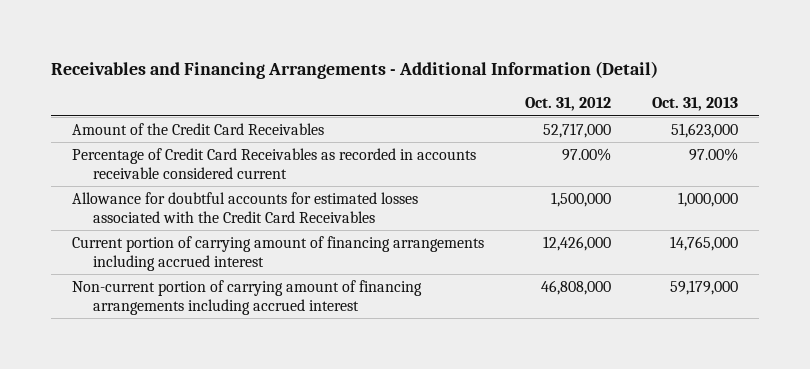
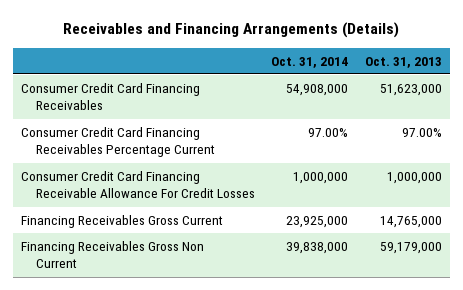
- Receivables and Financing Arrangements - Additional Information (Detail)
+ Receivables and Financing Arrangements (Details)
- | Oct. 31, 2012 | Oct. 31, 2013
+ | Oct. 31, 2014 | Oct. 31, 2013
- Amount of the Credit Card Receivables | 52,717,000 | 51,623,000
- Percentage of Credit Card Receivables as recorded in accounts receivable considered current | 97.00% | 97.00%
- Allowance for doubtful accounts for estimated losses associated with the Credit Card Receivables | 1,500,000 | 1,000,000
- Current portion of carrying amount of financing arrangements including accrued interest | 12,426,000 | 14,765,000
- Non-current portion of carrying amount of financing arrangements including accrued interest | 46,808,000 | 59,179,000
+ Consumer Credit Card Financing Receivables | 54,908,000 | 51,623,000
+ Consumer Credit Card Financing Receivables Percentage Current | 97.00% | 97.00%
+ Consumer Credit Card Financing Receivable Allowance For Credit Losses | 1,000,000 | 1,000,000
+ Financing Receivables Gross Current | 23,925,000 | 14,765,000
+ Financing Receivables Gross Non Current | 39,838,000 | 59,179,000

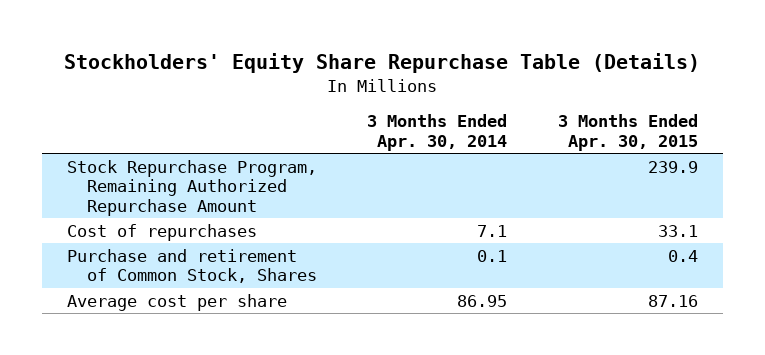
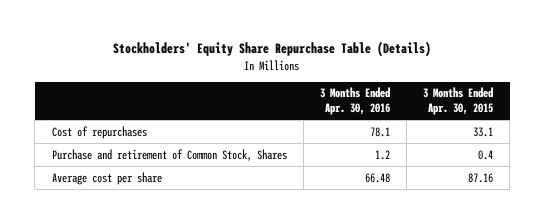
- | 3 Months Ended Apr. 30, 2014 | 3 Months Ended Apr. 30, 2015
+ | 3 Months Ended Apr. 30, 2016 | 3 Months Ended Apr. 30, 2015
- Stock Repurchase Program, Remaining Authorized Repurchase Amount | | 239.9

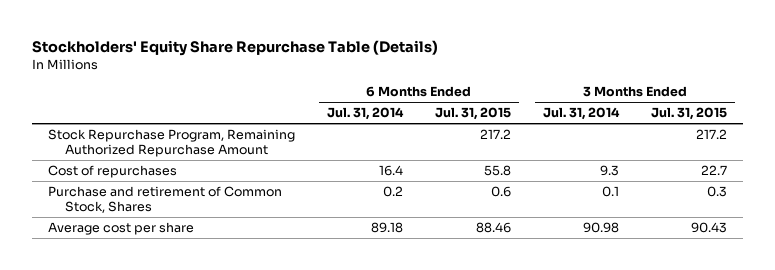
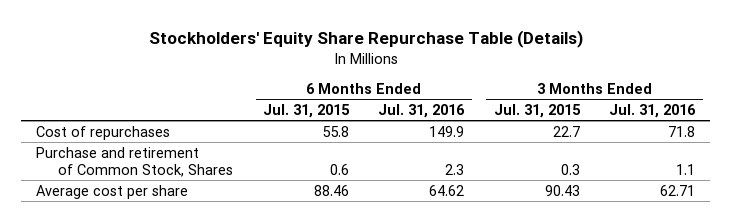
- | 6 Months Ended Jul. 31, 2014 | 6 Months Ended Jul. 31, 2015 | 3 Months Ended Jul. 31, 2014 | 3 Months Ended Jul. 31, 2015
+ | 6 Months Ended Jul. 31, 2015 | 6 Months Ended Jul. 31, 2016 | 3 Months Ended Jul. 31, 2015 | 3 Months Ended Jul. 31, 2016
- Stock Repurchase Program, Remaining Authorized Repurchase Amount | | 217.2 | | 217.2

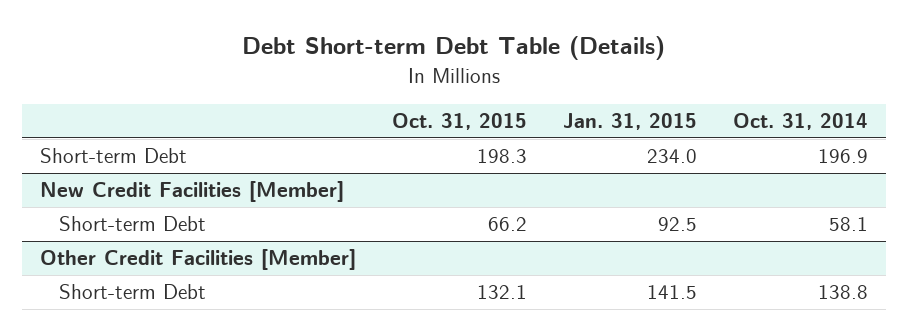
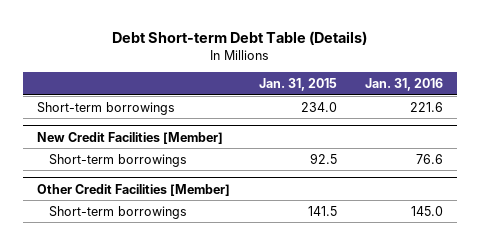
- | Oct. 31, 2015 | Jan. 31, 2015 | Oct. 31, 2014
+ | Jan. 31, 2015 | Jan. 31, 2016
- Short-term Debt | 198.3 | 234.0 | 196.9
+ Short-term borrowings | 234.0 | 221.6
@ New Credit Facilities [Member]
- Short-term Debt | 66.2 | 92.5 | 58.1
+ Short-term borrowings | 92.5 | 76.6
@ Other Credit Facilities [Member]
- Short-term Debt | 132.1 | 141.5 | 138.8
+ Short-term borrowings | 141.5 | 145.0

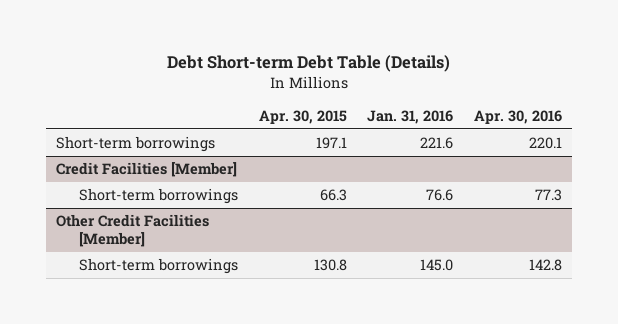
- | Jan. 31, 2015 | Jan. 31, 2016
+ | Apr. 30, 2015 | Jan. 31, 2016 | Apr. 30, 2016
- New Credit Facilities [Member]
+ Credit Facilities [Member]

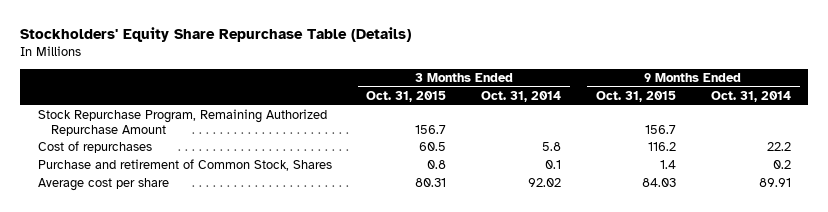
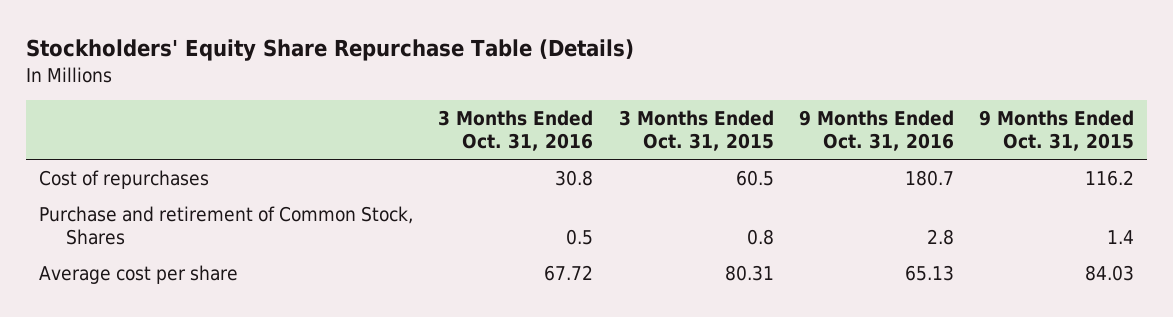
- | 3 Months Ended Oct. 31, 2015 | 3 Months Ended Oct. 31, 2014 | 9 Months Ended Oct. 31, 2015 | 9 Months Ended Oct. 31, 2014
+ | 3 Months Ended Oct. 31, 2016 | 3 Months Ended Oct. 31, 2015 | 9 Months Ended Oct. 31, 2016 | 9 Months Ended Oct. 31, 2015
- Stock Repurchase Program, Remaining Authorized Repurchase Amount | 156.7 | | 156.7 |

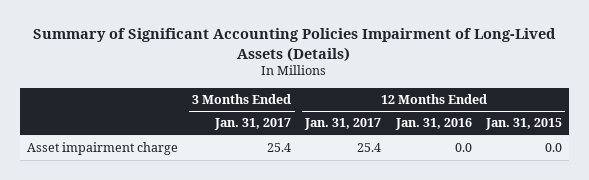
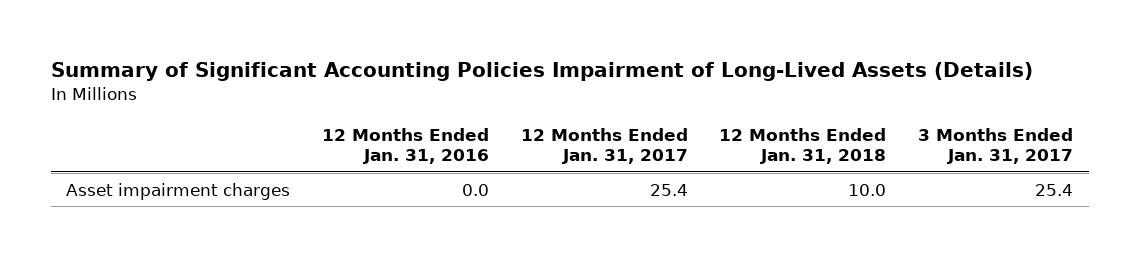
- | 3 Months Ended Jan. 31, 2017 | 12 Months Ended Jan. 31, 2017 | 12 Months Ended Jan. 31, 2016 | 12 Months Ended Jan. 31, 2015
+ | 12 Months Ended Jan. 31, 2016 | 12 Months Ended Jan. 31, 2017 | 12 Months Ended Jan. 31, 2018 | 3 Months Ended Jan. 31, 2017
- Asset impairment charge | 25.4 | 25.4 | 0.0 | 0.0
+ Asset impairment charges | 0.0 | 25.4 | 10.0 | 25.4

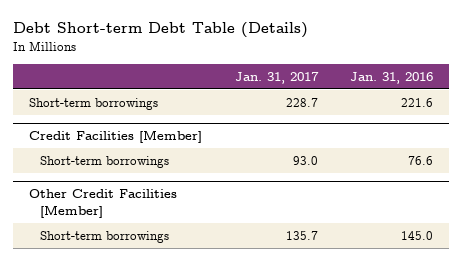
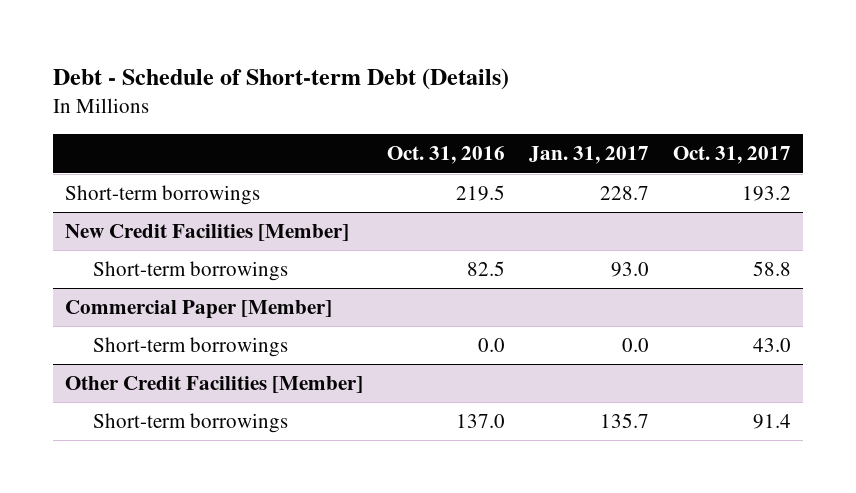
- Debt Short-term Debt Table (Details)
+ Debt - Schedule of Short-term Debt (Details)
- | Jan. 31, 2017 | Jan. 31, 2016
+ | Oct. 31, 2016 | Jan. 31, 2017 | Oct. 31, 2017
- Credit Facilities [Member]
+ New Credit Facilities [Member]
+ Commercial Paper [Member]
+ Short-term borrowings | 0.0 | 0.0 | 43.0

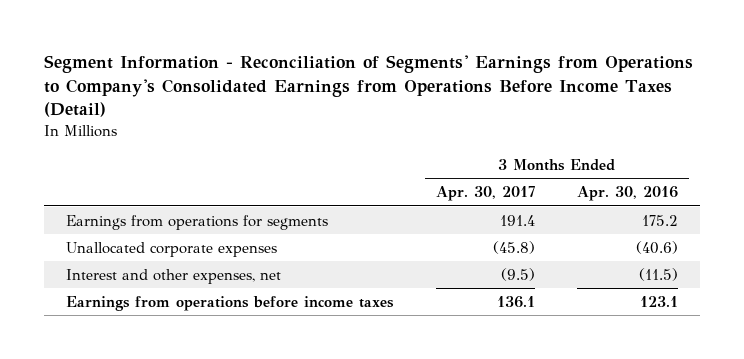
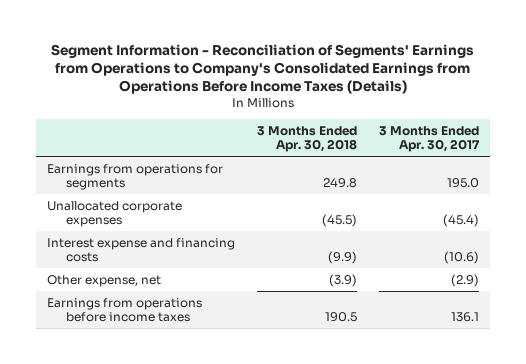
- Segment Information - Reconciliation of Segments' Earnings from Operations to Company's Consolidated Earnings from Operations Before Income Taxes (Detail)
+ Segment Information - Reconciliation of Segments' Earnings from Operations to Company's Consolidated Earnings from Operations Before Income Taxes (Details)
- | 3 Months Ended Apr. 30, 2017 | 3 Months Ended Apr. 30, 2016
+ | 3 Months Ended Apr. 30, 2018 | 3 Months Ended Apr. 30, 2017
- Earnings from operations for segments | 191.4 | 175.2
- Unallocated corporate expenses | (45.8) | (40.6)
- Interest and other expenses, net | (9.5) | (11.5)
+ Earnings from operations for segments | 249.8 | 195.0
+ Unallocated corporate expenses | (45.5) | (45.4)
+ Interest expense and financing costs | (9.9) | (10.6)
+ Other expense, net | (3.9) | (2.9)

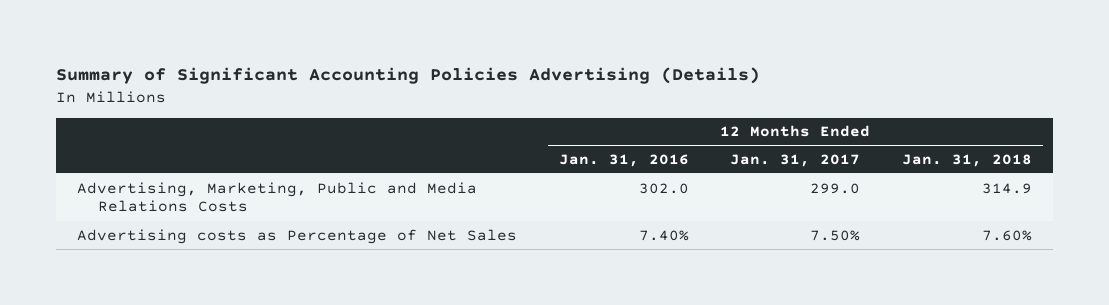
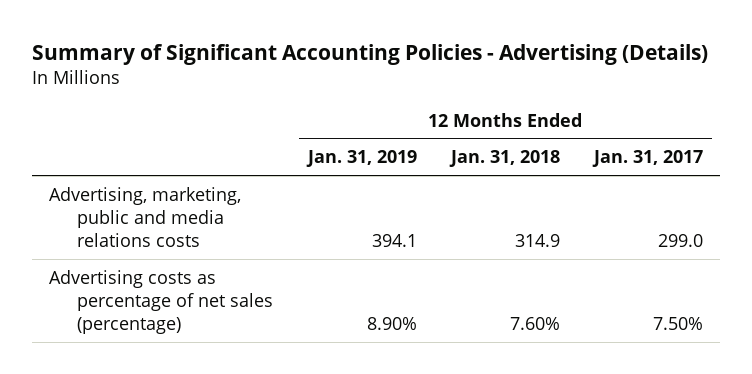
- Summary of Significant Accounting Policies Advertising (Details)
+ Summary of Significant Accounting Policies - Advertising (Details)
- | 12 Months Ended Jan. 31, 2016 | 12 Months Ended Jan. 31, 2017 | 12 Months Ended Jan. 31, 2018
+ | 12 Months Ended Jan. 31, 2019 | 12 Months Ended Jan. 31, 2018 | 12 Months Ended Jan. 31, 2017
- Advertising, Marketing, Public and Media Relations Costs | 302.0 | 299.0 | 314.9
- Advertising costs as Percentage of Net Sales | 7.40% | 7.50% | 7.60%
+ Advertising, marketing, public and media relations costs | 394.1 | 314.9 | 299.0
+ Advertising costs as percentage of net sales (percentage) | 8.90% | 7.60% | 7.50%

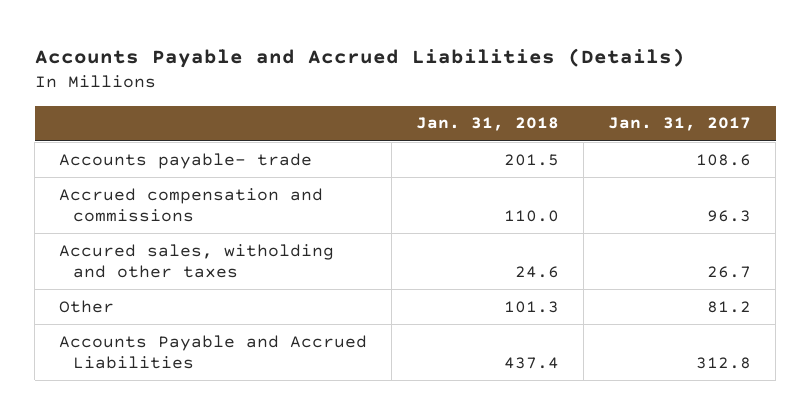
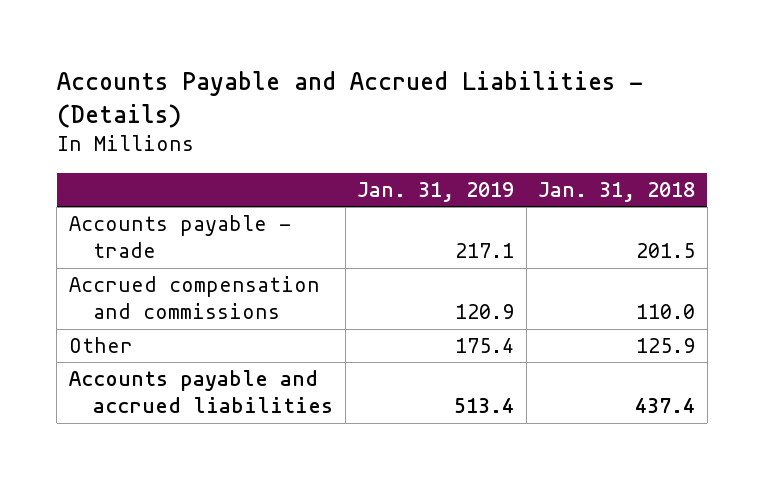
- Accounts Payable and Accrued Liabilities (Details)
+ Accounts Payable and Accrued Liabilities - (Details)
- | Jan. 31, 2018 | Jan. 31, 2017
+ | Jan. 31, 2019 | Jan. 31, 2018
- Accounts payable- trade | 201.5 | 108.6
+ Accounts payable - trade | 217.1 | 201.5
- Accured sales, witholding and other taxes | 24.6 | 26.7
- Other | 101.3 | 81.2
- Accounts Payable and Accrued Liabilities | 437.4 | 312.8
+ Other | 175.4 | 125.9
+ Accounts payable and accrued liabilities | 513.4 | 437.4

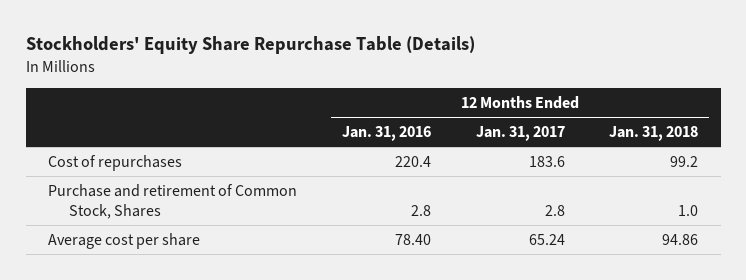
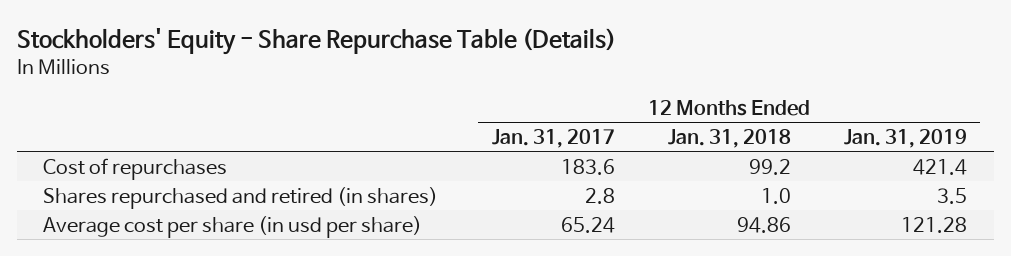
- Stockholders' Equity Share Repurchase Table (Details)
+ Stockholders' Equity - Share Repurchase Table (Details)
- | 12 Months Ended Jan. 31, 2016 | 12 Months Ended Jan. 31, 2017 | 12 Months Ended Jan. 31, 2018
+ | 12 Months Ended Jan. 31, 2017 | 12 Months Ended Jan. 31, 2018 | 12 Months Ended Jan. 31, 2019
- Purchase and retirement of Common Stock, Shares | 2.8 | 2.8 | 1.0
- Average cost per share | 78.40 | 65.24 | 94.86
+ Shares repurchased and retired (in shares) | 2.8 | 1.0 | 3.5
+ Average cost per share (in usd per share) | 65.24 | 94.86 | 121.28

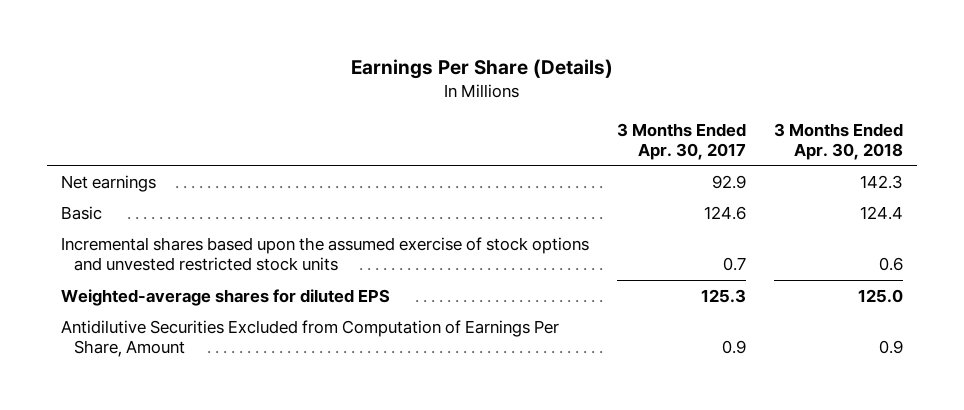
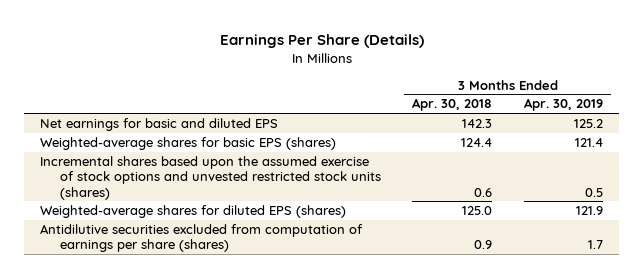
- | 3 Months Ended Apr. 30, 2017 | 3 Months Ended Apr. 30, 2018
+ | 3 Months Ended Apr. 30, 2018 | 3 Months Ended Apr. 30, 2019
- Net earnings | 92.9 | 142.3
- Basic | 124.6 | 124.4
- Incremental shares based upon the assumed exercise of stock options and unvested restricted stock units | 0.7 | 0.6
- Weighted-average shares for diluted EPS | 125.3 | 125.0
- Antidilutive Securities Excluded from Computation of Earnings Per Share, Amount | 0.9 | 0.9
+ Net earnings for basic and diluted EPS | 142.3 | 125.2
+ Weighted-average shares for basic EPS (shares) | 124.4 | 121.4
+ Incremental shares based upon the assumed exercise of stock options and unvested restricted stock units (shares) | 0.6 | 0.5
+ Weighted-average shares for diluted EPS (shares) | 125.0 | 121.9
+ Antidilutive securities excluded from computation of earnings per share (shares) | 0.9 | 1.7

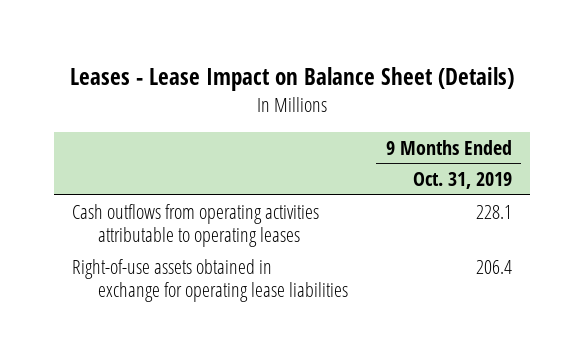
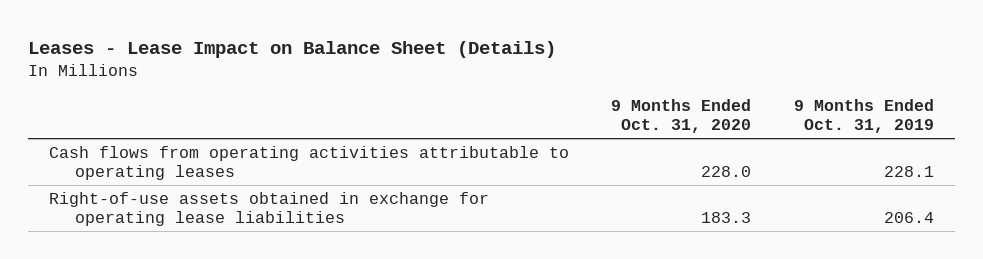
- | 9 Months Ended Oct. 31, 2019
+ | 9 Months Ended Oct. 31, 2020 | 9 Months Ended Oct. 31, 2019
- Cash outflows from operating activities attributable to operating leases | 228.1
+ Cash flows from operating activities attributable to operating leases | 228.0 | 228.1

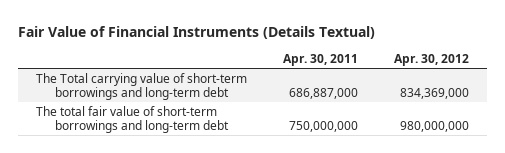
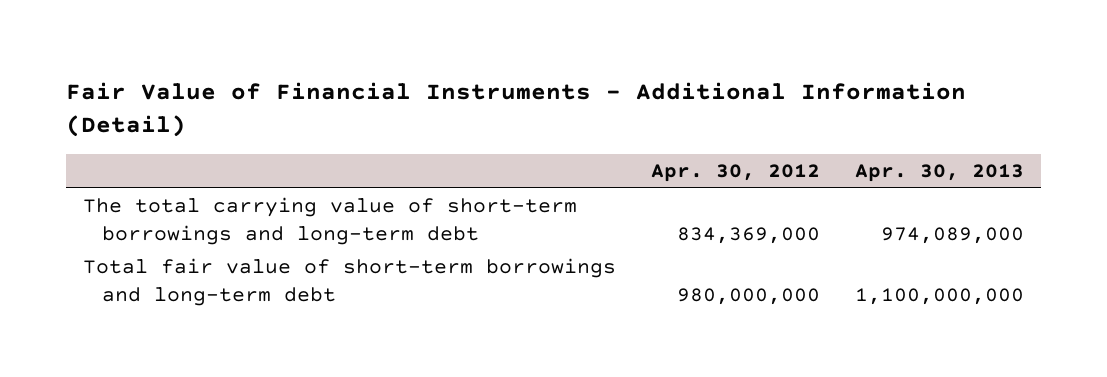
- Fair Value of Financial Instruments (Details Textual)
+ Fair Value of Financial Instruments - Additional Information (Detail)
- | Apr. 30, 2011 | Apr. 30, 2012
+ | Apr. 30, 2012 | Apr. 30, 2013
- The Total carrying value of short-term borrowings and long-term debt | 686,887,000 | 834,369,000
- The total fair value of short-term borrowings and long-term debt | 750,000,000 | 980,000,000
+ The total carrying value of short-term borrowings and long-term debt | 834,369,000 | 974,089,000
+ Total fair value of short-term borrowings and long-term debt | 980,000,000 | 1,100,000,000

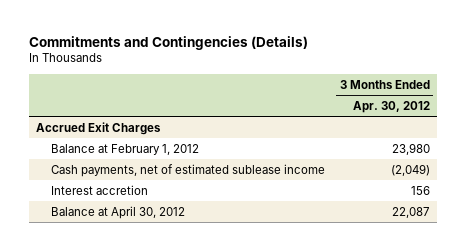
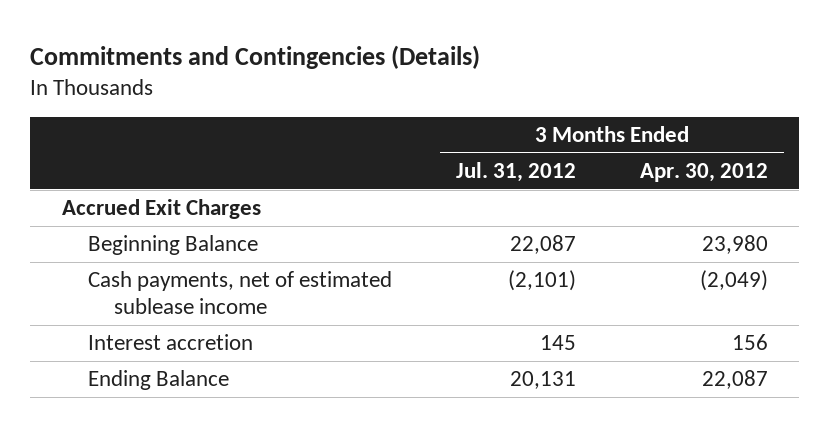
- | 3 Months Ended Apr. 30, 2012
+ | 3 Months Ended Jul. 31, 2012 | 3 Months Ended Apr. 30, 2012
- Balance at February 1, 2012 | 23,980
+ Beginning Balance | 22,087 | 23,980
- Balance at April 30, 2012 | 22,087
+ Ending Balance | 20,131 | 22,087

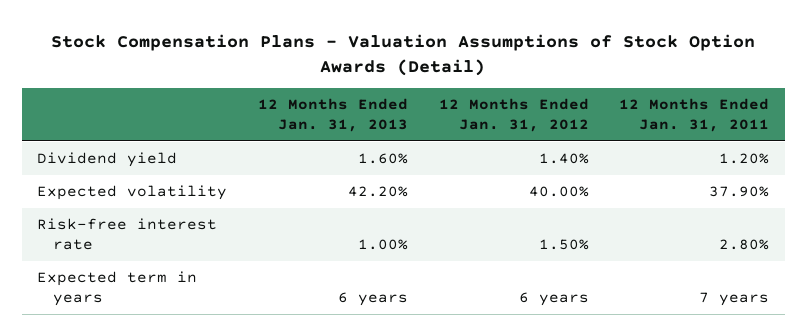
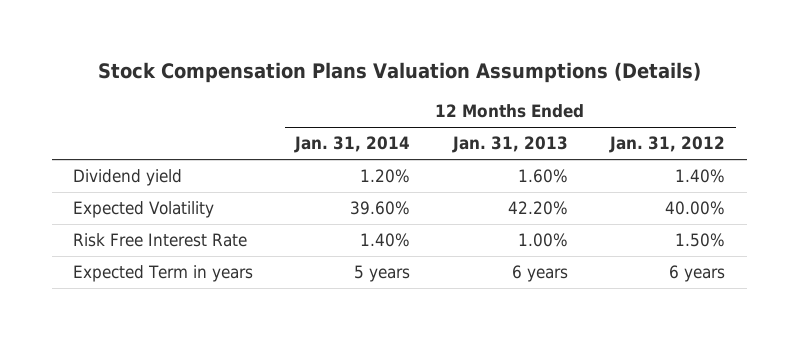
- Stock Compensation Plans - Valuation Assumptions of Stock Option Awards (Detail)
+ Stock Compensation Plans Valuation Assumptions (Details)
- | 12 Months Ended Jan. 31, 2013 | 12 Months Ended Jan. 31, 2012 | 12 Months Ended Jan. 31, 2011
+ | 12 Months Ended Jan. 31, 2014 | 12 Months Ended Jan. 31, 2013 | 12 Months Ended Jan. 31, 2012
- Expected volatility | 42.20% | 40.00% | 37.90%
- Risk-free interest rate | 1.00% | 1.50% | 2.80%
- Expected term in years | 6 years | 6 years | 7 years
+ Expected Volatility | 39.60% | 42.20% | 40.00%
+ Risk Free Interest Rate | 1.40% | 1.00% | 1.50%
+ Expected Term in years | 5 years | 6 years | 6 years

